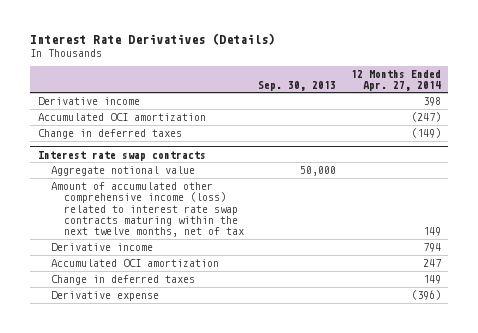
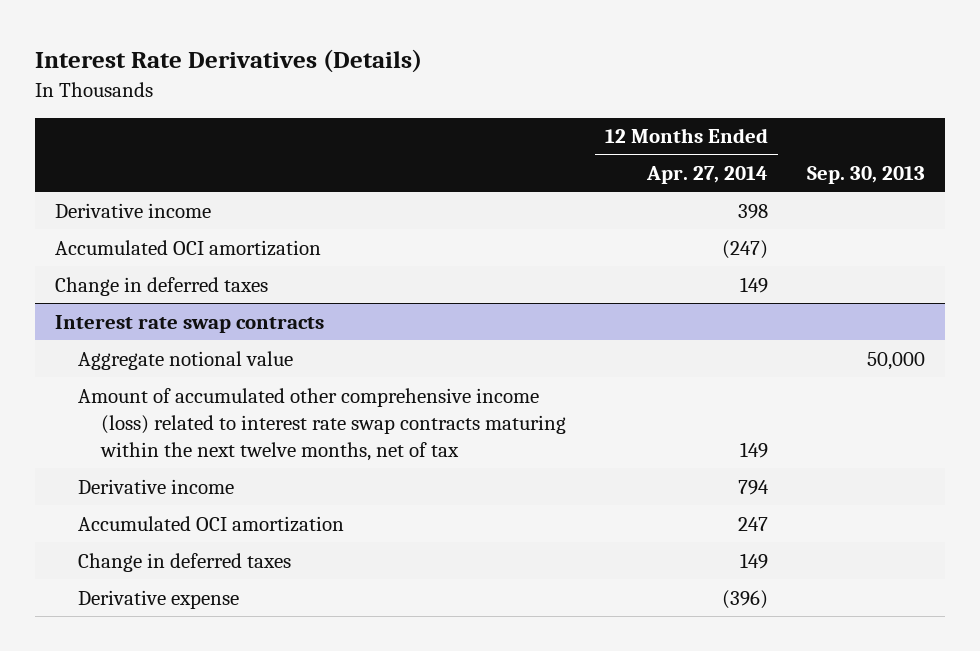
- | Sep. 30, 2013 | 12 Months Ended Apr. 27, 2014
+ | 12 Months Ended Apr. 27, 2014 | Sep. 30, 2013
- Change in deferred taxes | | (149)
+ Change in deferred taxes | 149 |

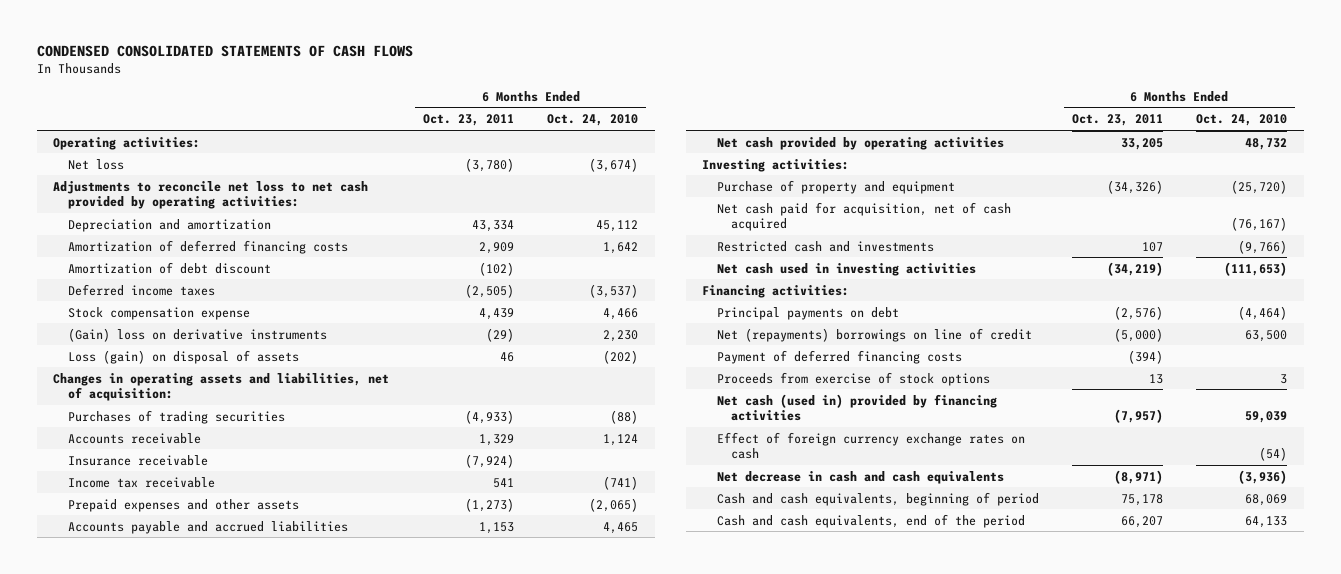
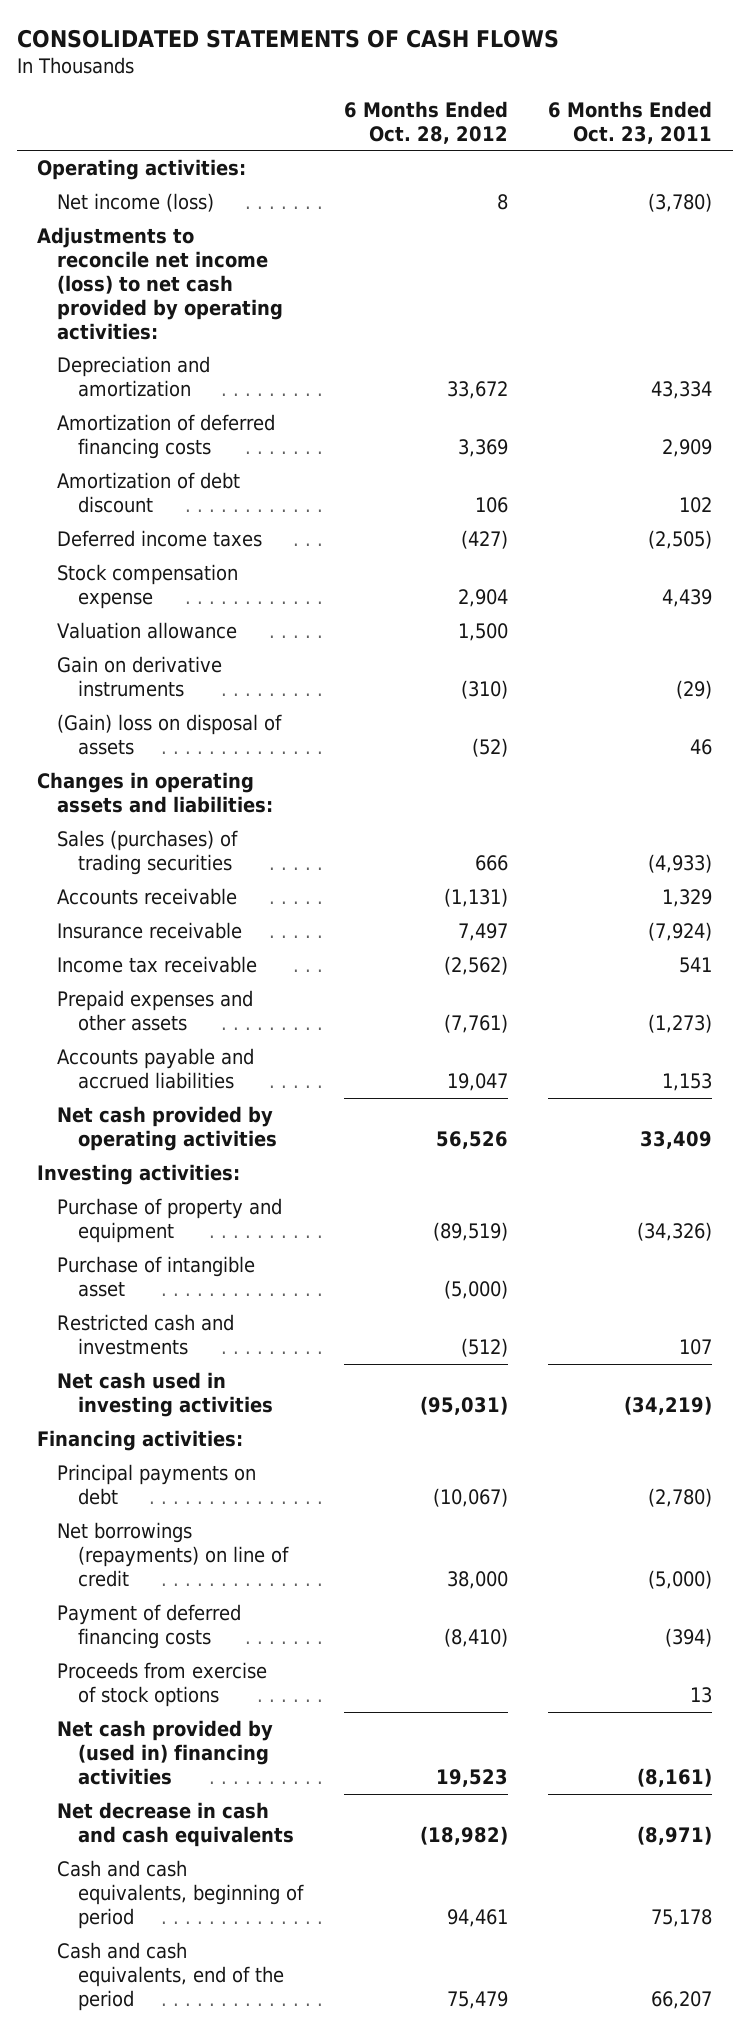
- CONDENSED CONSOLIDATED STATEMENTS OF CASH FLOWS
+ CONSOLIDATED STATEMENTS OF CASH FLOWS
- | 6 Months Ended Oct. 23, 2011 | 6 Months Ended Oct. 24, 2010
+ | 6 Months Ended Oct. 28, 2012 | 6 Months Ended Oct. 23, 2011
- Net loss | (3,780) | (3,674)
- Adjustments to reconcile net loss to net cash provided by operating activities:
+ Net income (loss) | 8 | (3,780)
+ Adjustments to reconcile net income (loss) to net cash provided by operating activities:
- Amortization of debt discount | (102) |
+ Amortization of debt discount | 106 | 102
- (Gain) loss on derivative instruments | (29) | 2,230
- Loss (gain) on disposal of assets | 46 | (202)
- Changes in operating assets and liabilities, net of acquisition:
- Purchases of trading securities | (4,933) | (88)
+ Valuation allowance | 1,500 |
+ Gain on derivative instruments | (310) | (29)
+ (Gain) loss on disposal of assets | (52) | 46
+ Changes in operating assets and liabilities:
+ Sales (purchases) of trading securities | 666 | (4,933)
- Net cash provided by operating activities | 33,205 | 48,732
+ Net cash provided by operating activities | 56,526 | 33,409
- Net cash paid for acquisition, net of cash acquired | | (76,167)
+ Purchase of intangible asset | (5,000) |
- Principal payments on debt | (2,576) | (4,464)
- Net (repayments) borrowings on line of credit | (5,000) | 63,500
+ Principal payments on debt | (10,067) | (2,780)
+ Net borrowings (repayments) on line of credit | 38,000 | (5,000)
- Net cash (used in) provided by financing activities | (7,957) | 59,039
- Effect of foreign currency exchange rates on cash | | (54)
+ Net cash provided by (used in) financing activities | 19,523 | (8,161)

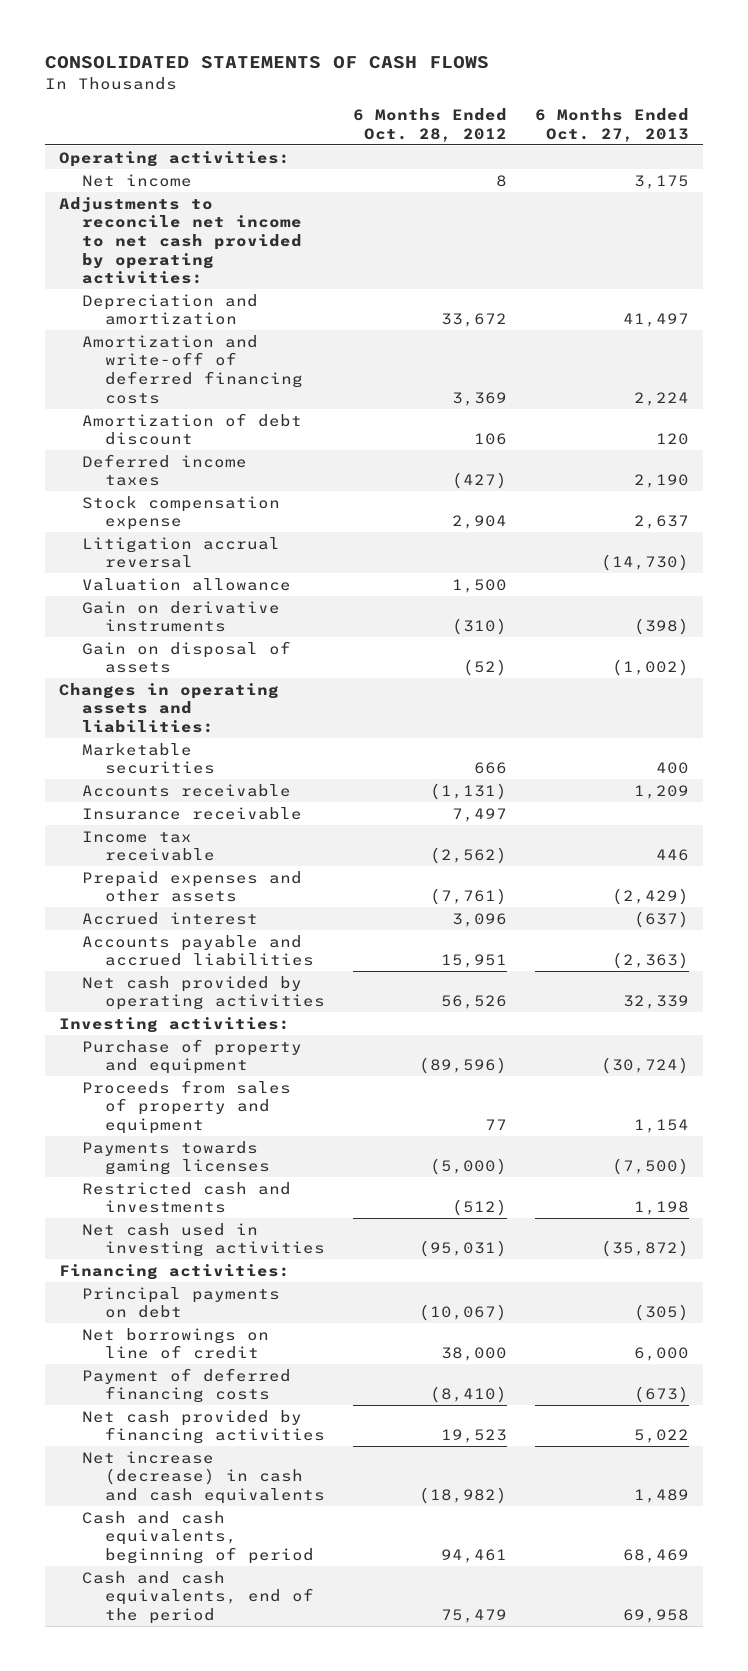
- | 6 Months Ended Oct. 28, 2012 | 6 Months Ended Oct. 23, 2011
+ | 6 Months Ended Oct. 28, 2012 | 6 Months Ended Oct. 27, 2013
- Net income (loss) | 8 | (3,780)
- Adjustments to reconcile net income (loss) to net cash provided by operating activities:
+ Net income | 8 | 3,175
+ Adjustments to reconcile net income to net cash provided by operating activities:
- Amortization of deferred financing costs | 3,369 | 2,909
+ Amortization and write-off of deferred financing costs | 3,369 | 2,224
+ Litigation accrual reversal | | (14,730)
- (Gain) loss on disposal of assets | (52) | 46
+ Gain on disposal of assets | (52) | (1,002)
- Sales (purchases) of trading securities | 666 | (4,933)
+ Marketable securities | 666 | 400
- Accounts payable and accrued liabilities | 19,047 | 1,153
+ Accrued interest | 3,096 | (637)
+ Accounts payable and accrued liabilities | 15,951 | (2,363)
- Purchase of property and equipment | (89,519) | (34,326)
- Purchase of intangible asset | (5,000) |
+ Purchase of property and equipment | (89,596) | (30,724)
+ Proceeds from sales of property and equipment | 77 | 1,154
+ Payments towards gaming licenses | (5,000) | (7,500)
- Net borrowings (repayments) on line of credit | 38,000 | (5,000)
+ Net borrowings on line of credit | 38,000 | 6,000
- Proceeds from exercise of stock options | | 13
- Net cash provided by (used in) financing activities | 19,523 | (8,161)
- Net decrease in cash and cash equivalents | (18,982) | (8,971)
+ Net cash provided by financing activities | 19,523 | 5,022
+ Net increase (decrease) in cash and cash equivalents | (18,982) | 1,489

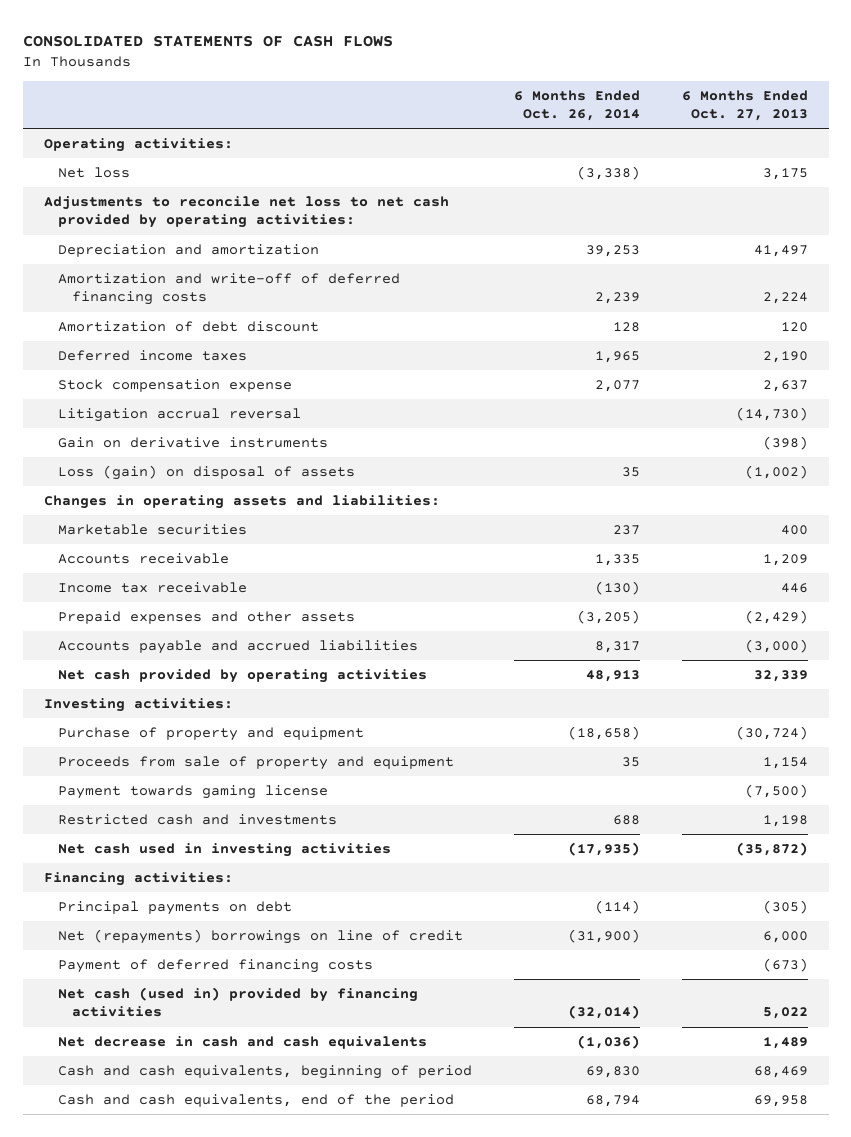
- | 6 Months Ended Oct. 28, 2012 | 6 Months Ended Oct. 27, 2013
+ | 6 Months Ended Oct. 26, 2014 | 6 Months Ended Oct. 27, 2013
- Net income | 8 | 3,175
- Adjustments to reconcile net income to net cash provided by operating activities:
+ Net loss | (3,338) | 3,175
+ Adjustments to reconcile net loss to net cash provided by operating activities:
- Valuation allowance | 1,500 |
- Gain on disposal of assets | (52) | (1,002)
+ Loss (gain) on disposal of assets | 35 | (1,002)
- Insurance receivable | 7,497 |
- Accrued interest | 3,096 | (637)
- Accounts payable and accrued liabilities | 15,951 | (2,363)
+ Accounts payable and accrued liabilities | 8,317 | (3,000)
- Proceeds from sales of property and equipment | 77 | 1,154
- Payments towards gaming licenses | (5,000) | (7,500)
+ Proceeds from sale of property and equipment | 35 | 1,154
+ Payment towards gaming license | | (7,500)
- Net borrowings on line of credit | 38,000 | 6,000
+ Net (repayments) borrowings on line of credit | (31,900) | 6,000
- Net cash provided by financing activities | 19,523 | 5,022
- Net increase (decrease) in cash and cash equivalents | (18,982) | 1,489
+ Net cash (used in) provided by financing activities | (32,014) | 5,022
+ Net decrease in cash and cash equivalents | (1,036) | 1,489

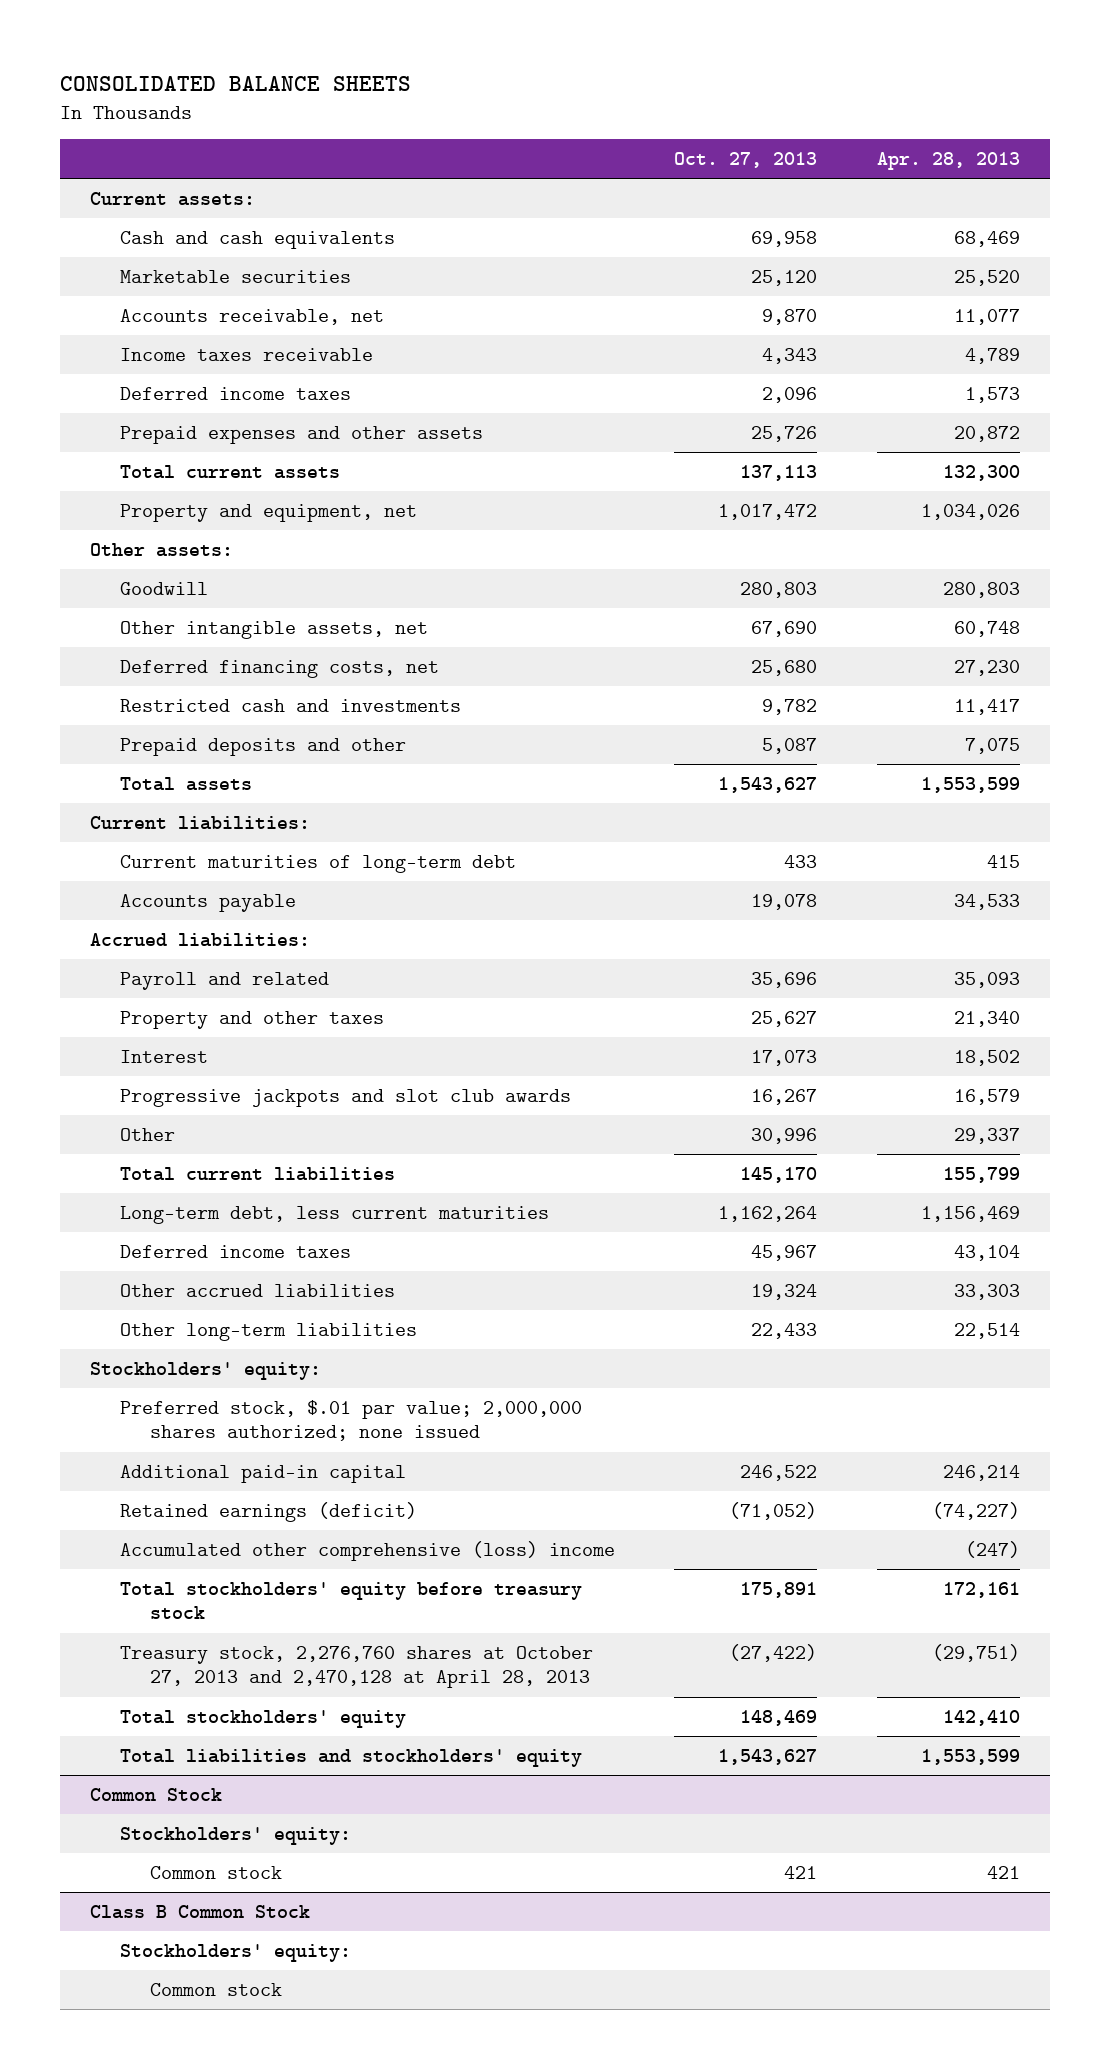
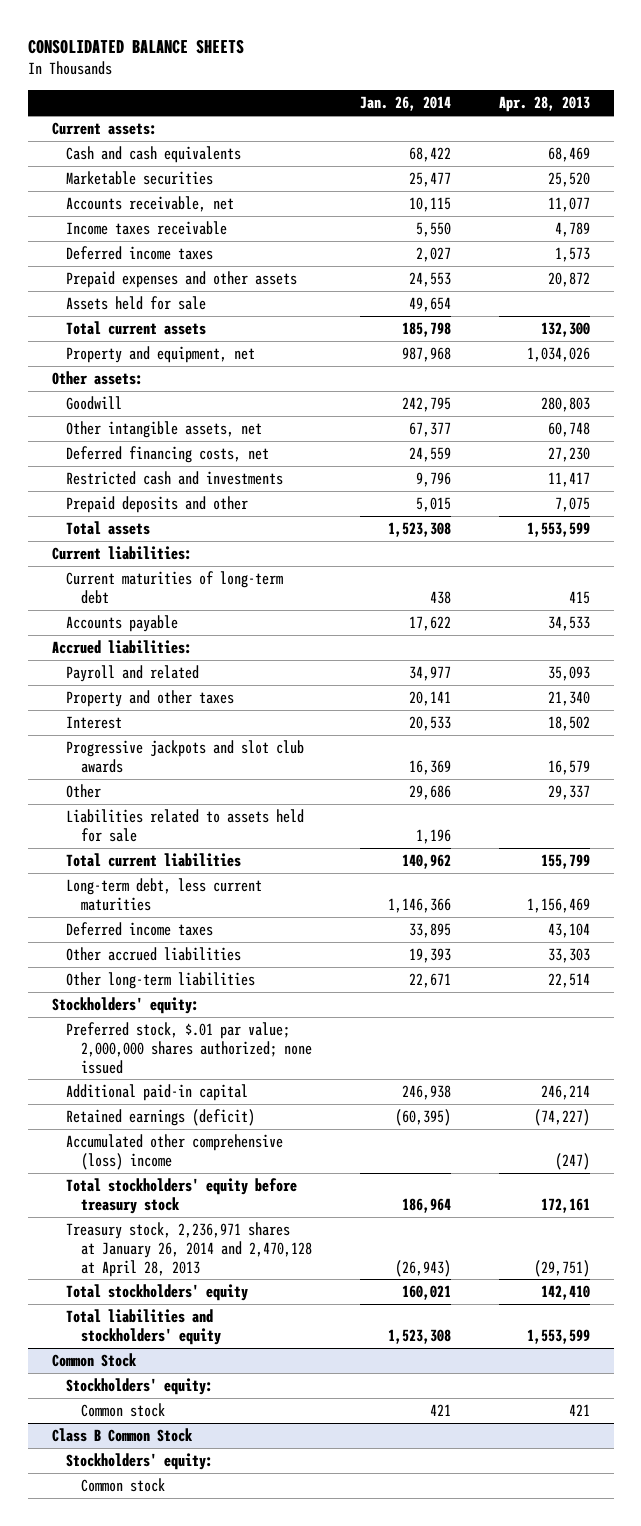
- | Oct. 27, 2013 | Apr. 28, 2013
+ | Jan. 26, 2014 | Apr. 28, 2013
+ Assets held for sale | 49,654 |
+ Liabilities related to assets held for sale | 1,196 |
- Treasury stock, 2,276,760 shares at October 27, 2013 and 2,470,128 at April 28, 2013 | (27,422) | (29,751)
+ Treasury stock, 2,236,971 shares at January 26, 2014 and 2,470,128 at April 28, 2013 | (26,943) | (29,751)

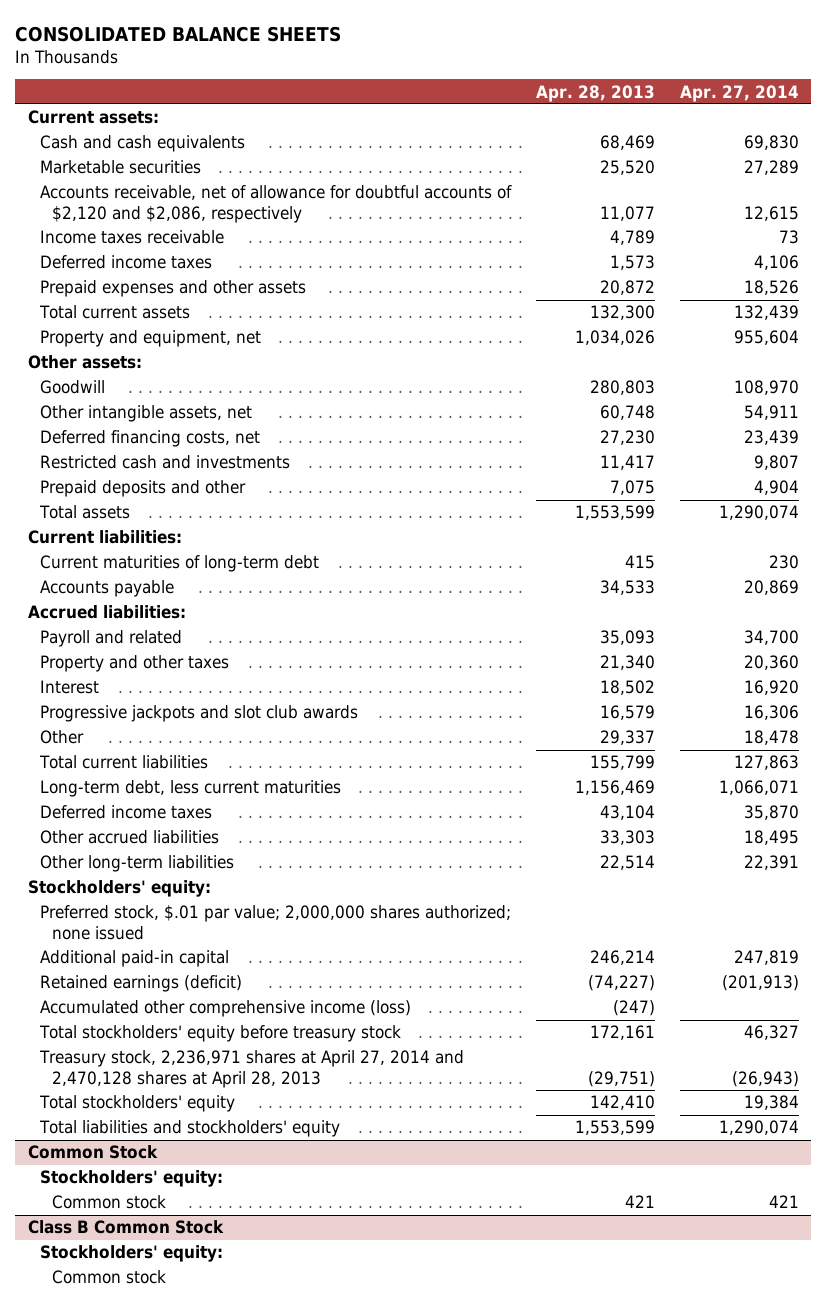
- | Jan. 26, 2014 | Apr. 28, 2013
+ | Apr. 28, 2013 | Apr. 27, 2014
- Accounts receivable, net | 10,115 | 11,077
+ Accounts receivable, net of allowance for doubtful accounts of $2,120 and $2,086, respectively | 11,077 | 12,615
- Assets held for sale | 49,654 |
- Liabilities related to assets held for sale | 1,196 |
- Accumulated other comprehensive (loss) income | | (247)
+ Accumulated other comprehensive income (loss) | (247) |
- Treasury stock, 2,236,971 shares at January 26, 2014 and 2,470,128 at April 28, 2013 | (26,943) | (29,751)
+ Treasury stock, 2,236,971 shares at April 27, 2014 and 2,470,128 shares at April 28, 2013 | (29,751) | (26,943)

